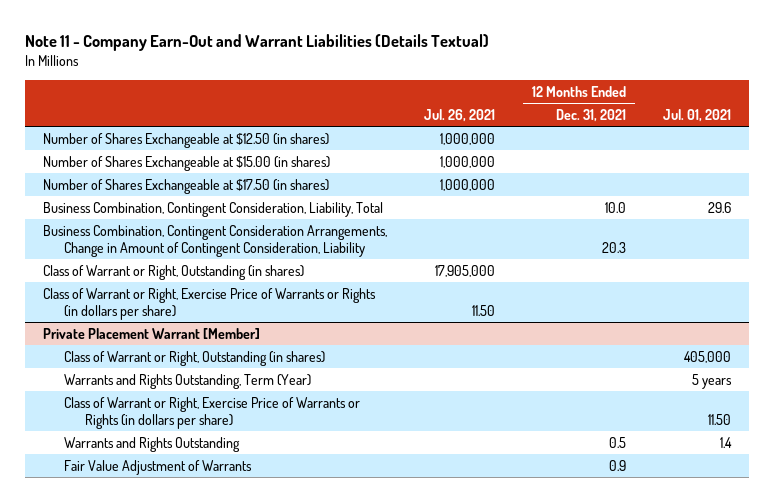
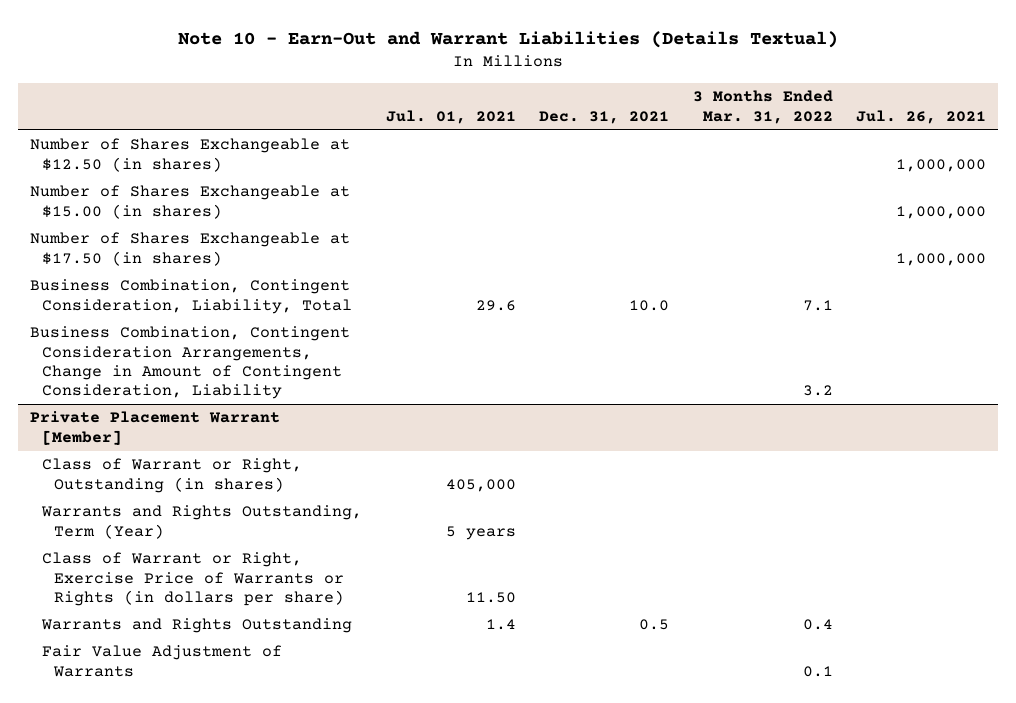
- Note 11 - Company Earn-Out and Warrant Liabilities (Details Textual)
+ Note 10 - Earn-Out and Warrant Liabilities (Details Textual)
- | Jul. 26, 2021 | 12 Months Ended Dec. 31, 2021 | Jul. 01, 2021
+ | Jul. 01, 2021 | Dec. 31, 2021 | 3 Months Ended Mar. 31, 2022 | Jul. 26, 2021
- Class of Warrant or Right, Outstanding (in shares) | 17,905,000 | |
- Class of Warrant or Right, Exercise Price of Warrants or Rights (in dollars per share) | 11.50 | |

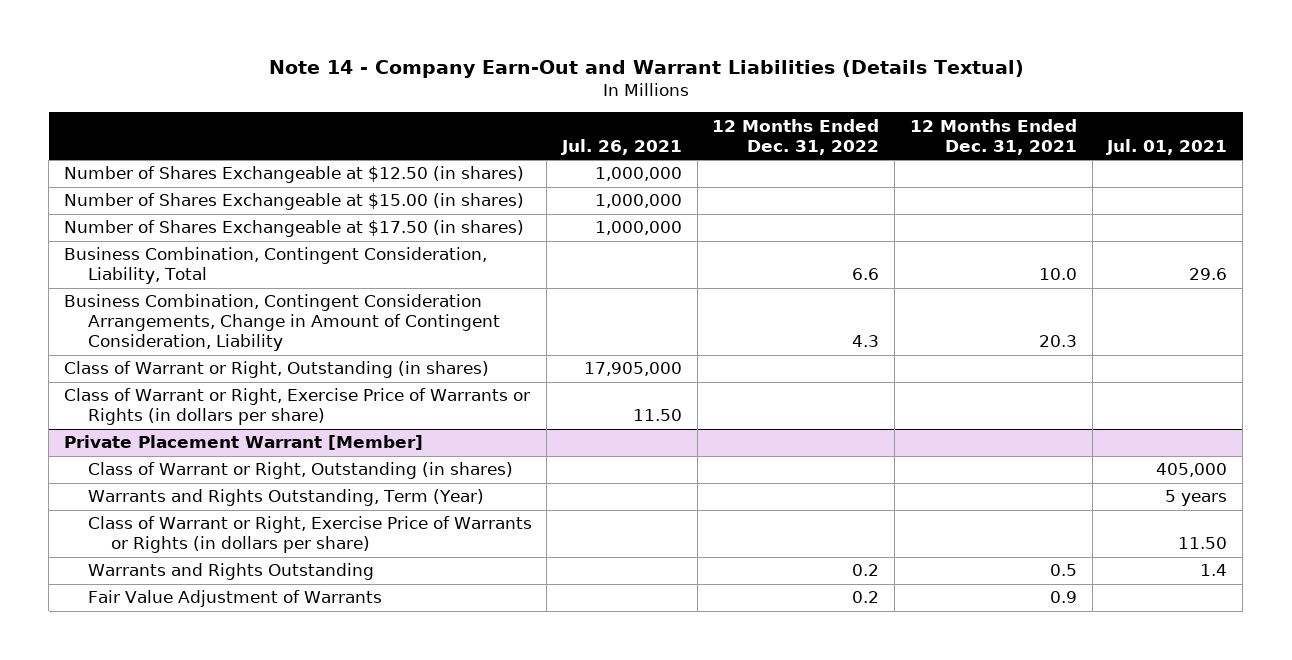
- Note 10 - Earn-Out and Warrant Liabilities (Details Textual)
+ Note 14 - Company Earn-Out and Warrant Liabilities (Details Textual)
- | Jul. 01, 2021 | Dec. 31, 2021 | 3 Months Ended Mar. 31, 2022 | Jul. 26, 2021
+ | Jul. 26, 2021 | 12 Months Ended Dec. 31, 2022 | 12 Months Ended Dec. 31, 2021 | Jul. 01, 2021
+ Class of Warrant or Right, Outstanding (in shares) | 17,905,000 | | |
+ Class of Warrant or Right, Exercise Price of Warrants or Rights (in dollars per share) | 11.50 | | |

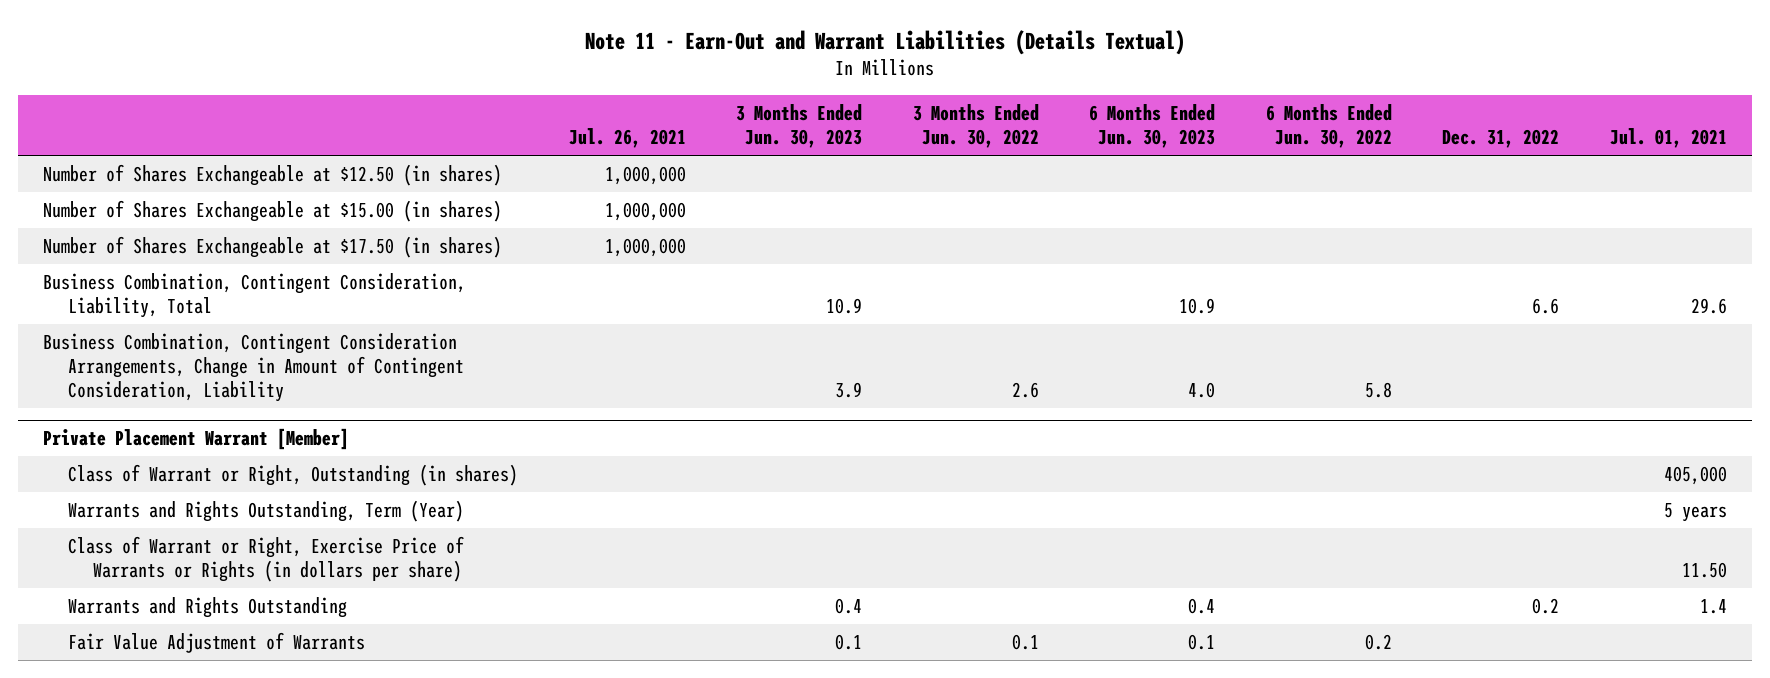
- Note 14 - Company Earn-Out and Warrant Liabilities (Details Textual)
+ Note 11 - Earn-Out and Warrant Liabilities (Details Textual)
- | Jul. 26, 2021 | 12 Months Ended Dec. 31, 2022 | 12 Months Ended Dec. 31, 2021 | Jul. 01, 2021
+ | Jul. 26, 2021 | 3 Months Ended Jun. 30, 2023 | 3 Months Ended Jun. 30, 2022 | 6 Months Ended Jun. 30, 2023 | 6 Months Ended Jun. 30, 2022 | Dec. 31, 2022 | Jul. 01, 2021
- Class of Warrant or Right, Outstanding (in shares) | 17,905,000 | | |
- Class of Warrant or Right, Exercise Price of Warrants or Rights (in dollars per share) | 11.50 | | |

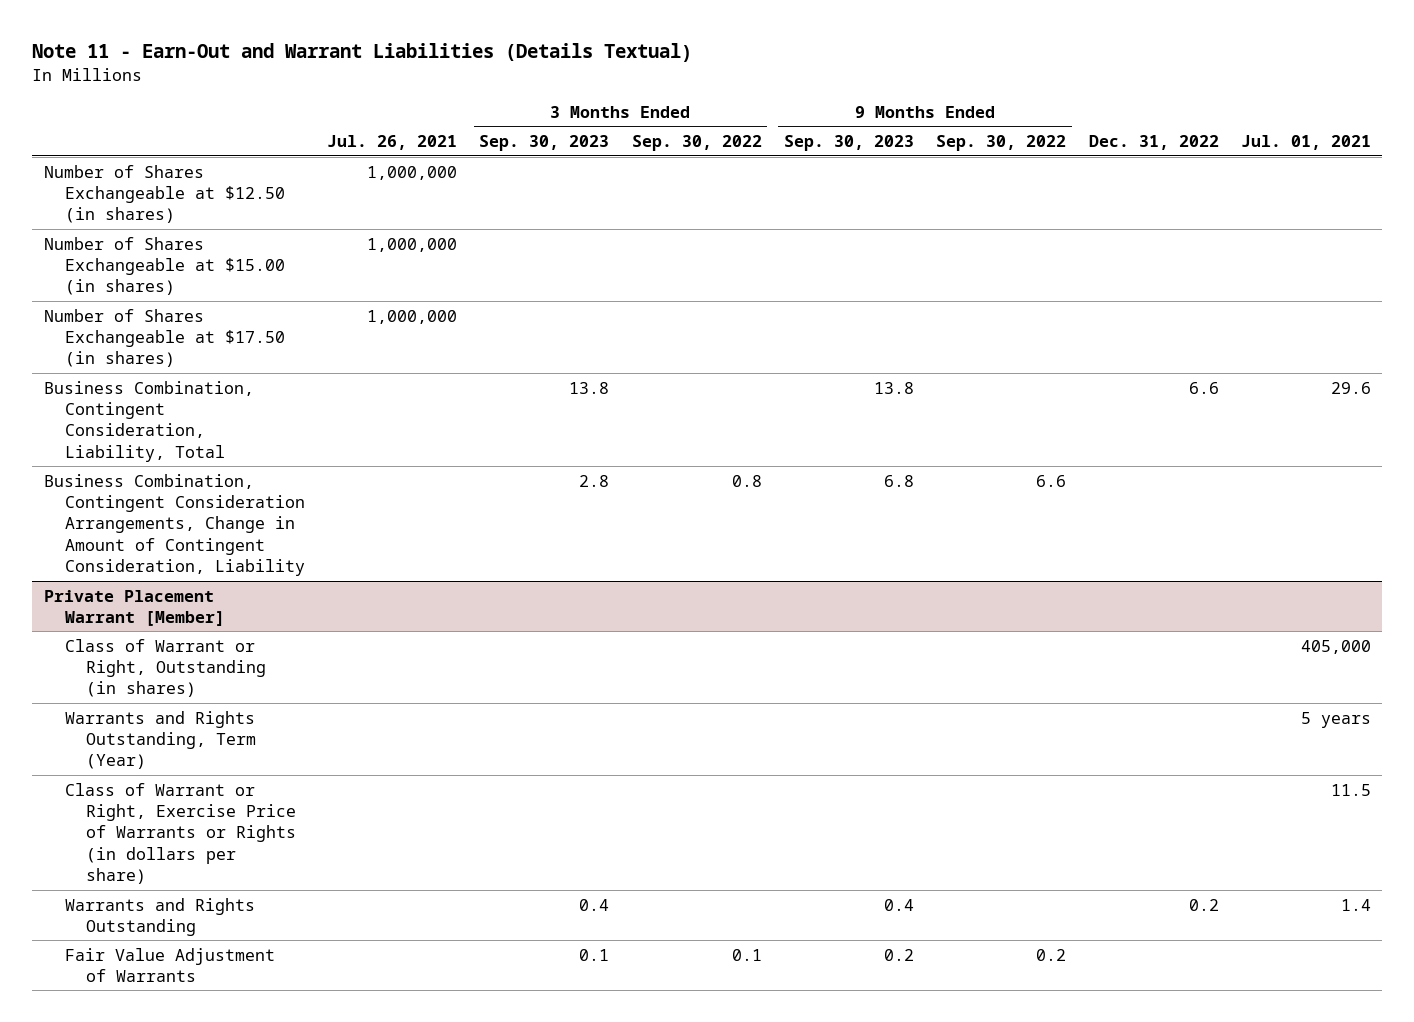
- | Jul. 26, 2021 | 3 Months Ended Jun. 30, 2023 | 3 Months Ended Jun. 30, 2022 | 6 Months Ended Jun. 30, 2023 | 6 Months Ended Jun. 30, 2022 | Dec. 31, 2022 | Jul. 01, 2021
+ | Jul. 26, 2021 | 3 Months Ended Sep. 30, 2023 | 3 Months Ended Sep. 30, 2022 | 9 Months Ended Sep. 30, 2023 | 9 Months Ended Sep. 30, 2022 | Dec. 31, 2022 | Jul. 01, 2021
@ Private Placement Warrant [Member]
- Class of Warrant or Right, Exercise Price of Warrants or Rights (in dollars per share) | | | | | | | 11.50
+ Class of Warrant or Right, Exercise Price of Warrants or Rights (in dollars per share) | | | | | | | 11.5

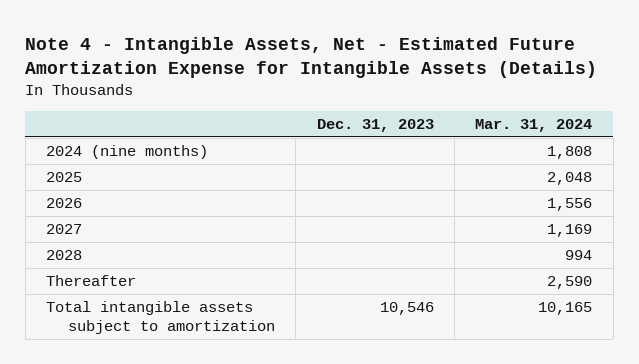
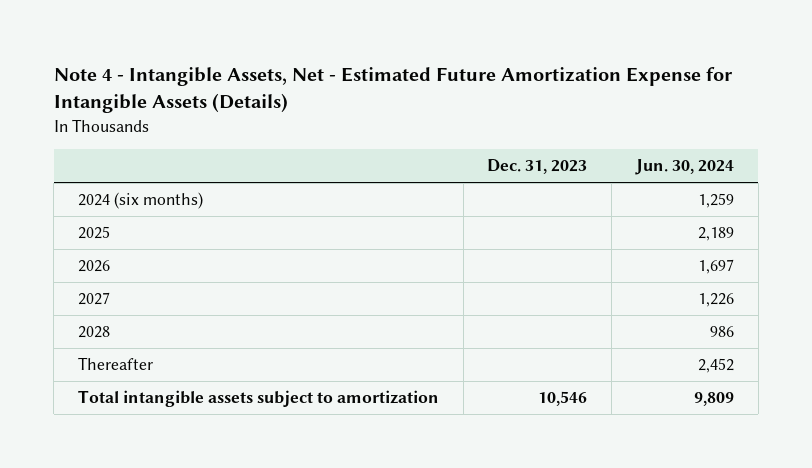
- | Dec. 31, 2023 | Mar. 31, 2024
+ | Dec. 31, 2023 | Jun. 30, 2024
- 2024 (nine months) | | 1,808
+ 2024 (six months) | | 1,259

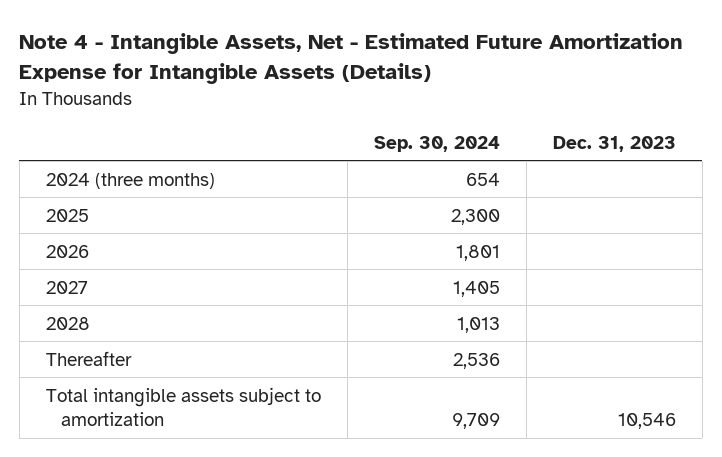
- | Dec. 31, 2023 | Jun. 30, 2024
+ | Sep. 30, 2024 | Dec. 31, 2023
- 2024 (six months) | | 1,259
+ 2024 (three months) | 654 |

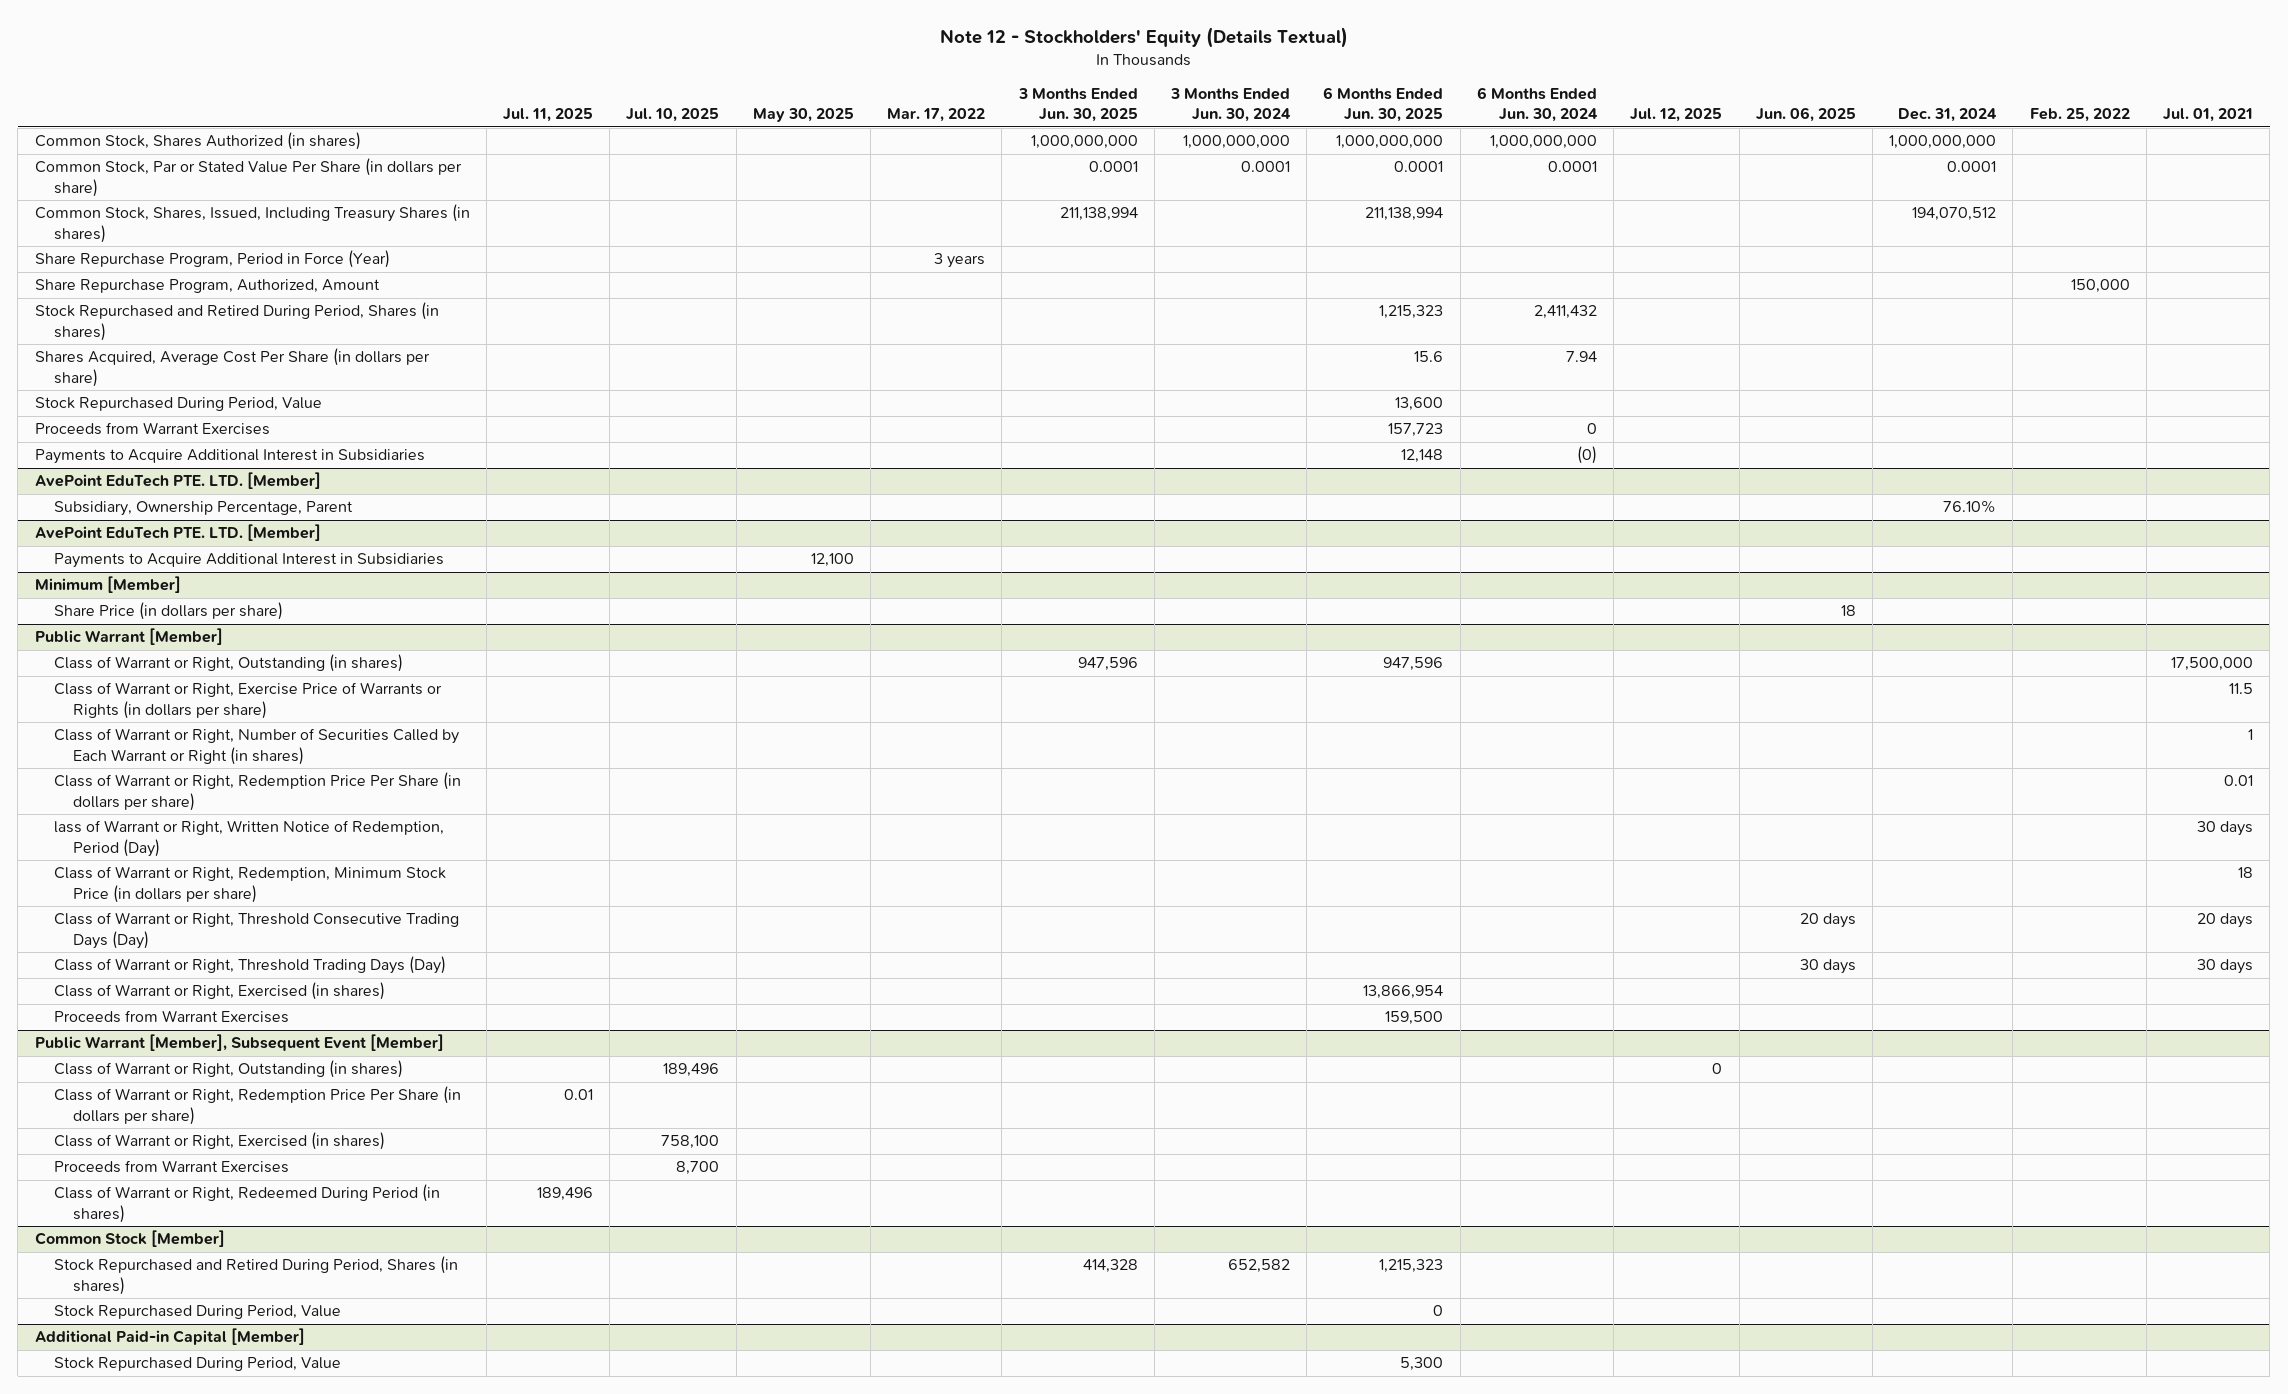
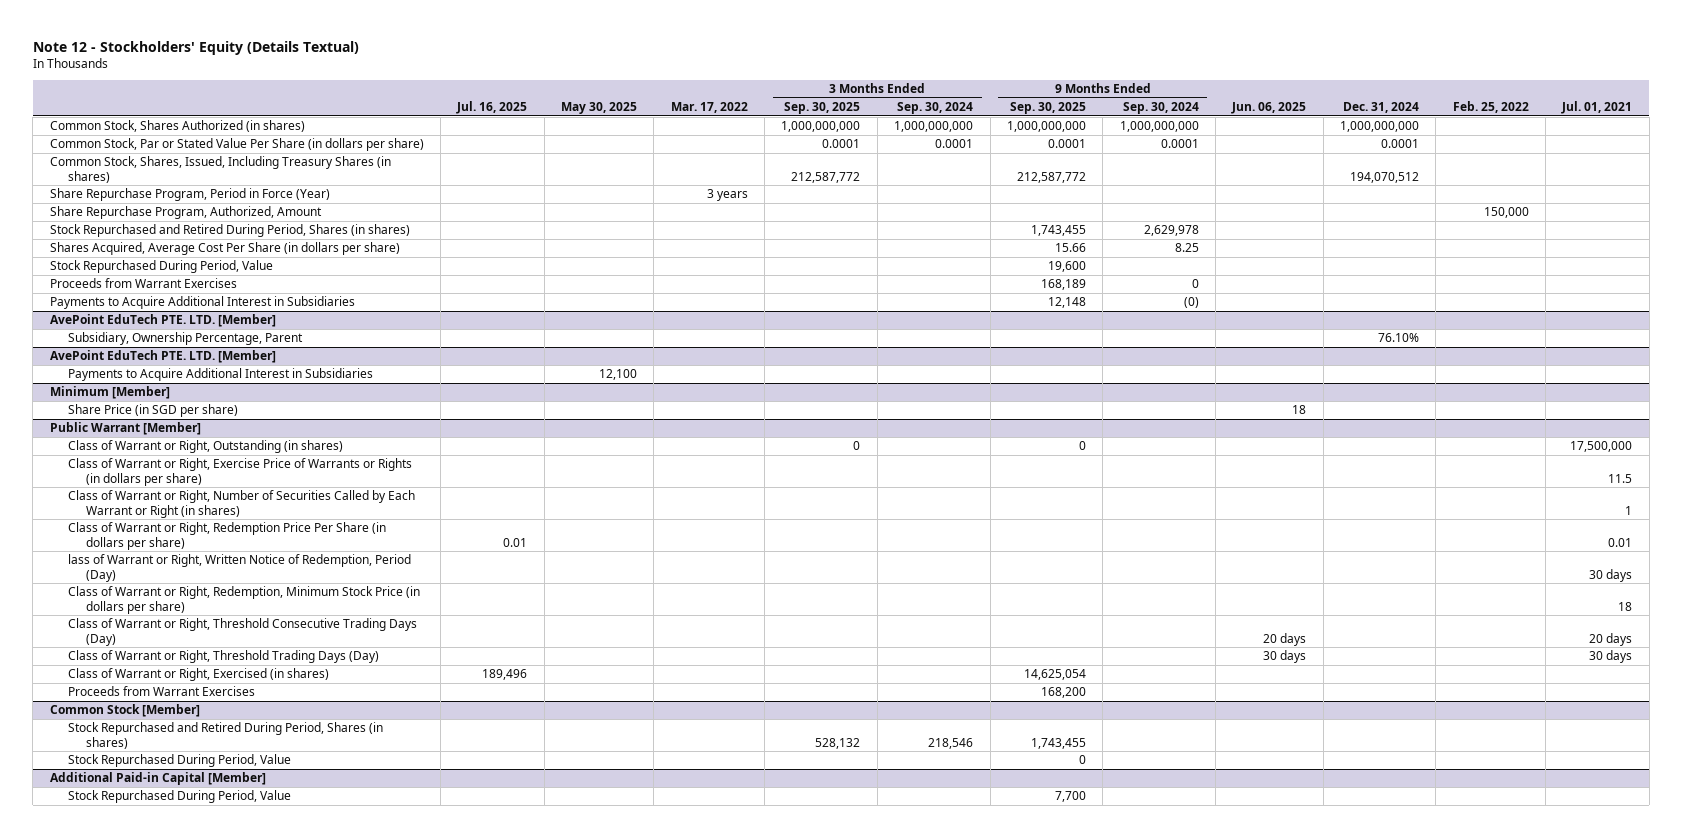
- | Jul. 11, 2025 | Jul. 10, 2025 | May 30, 2025 | Mar. 17, 2022 | 3 Months Ended Jun. 30, 2025 | 3 Months Ended Jun. 30, 2024 | 6 Months Ended Jun. 30, 2025 | 6 Months Ended Jun. 30, 2024 | Jul. 12, 2025 | Jun. 06, 2025 | Dec. 31, 2024 | Feb. 25, 2022 | Jul. 01, 2021
+ | Jul. 16, 2025 | May 30, 2025 | Mar. 17, 2022 | 3 Months Ended Sep. 30, 2025 | 3 Months Ended Sep. 30, 2024 | 9 Months Ended Sep. 30, 2025 | 9 Months Ended Sep. 30, 2024 | Jun. 06, 2025 | Dec. 31, 2024 | Feb. 25, 2022 | Jul. 01, 2021
@ Minimum [Member]
- Share Price (in dollars per share) | | | | | | | | | | 18 | | |
+ Share Price (in SGD per share) | | | | | | | | 18 | | |
- Public Warrant [Member], Subsequent Event [Member]
- Class of Warrant or Right, Outstanding (in shares) | | 189,496 | | | | | | | 0 | | | |
- Class of Warrant or Right, Redemption Price Per Share (in dollars per share) | 0.01 | | | | | | | | | | | |
- Class of Warrant or Right, Exercised (in shares) | | 758,100 | | | | | | | | | | |
- Proceeds from Warrant Exercises | | 8,700 | | | | | | | | | | |
- Class of Warrant or Right, Redeemed During Period (in shares) | 189,496 | | | | | | | | | | | |

